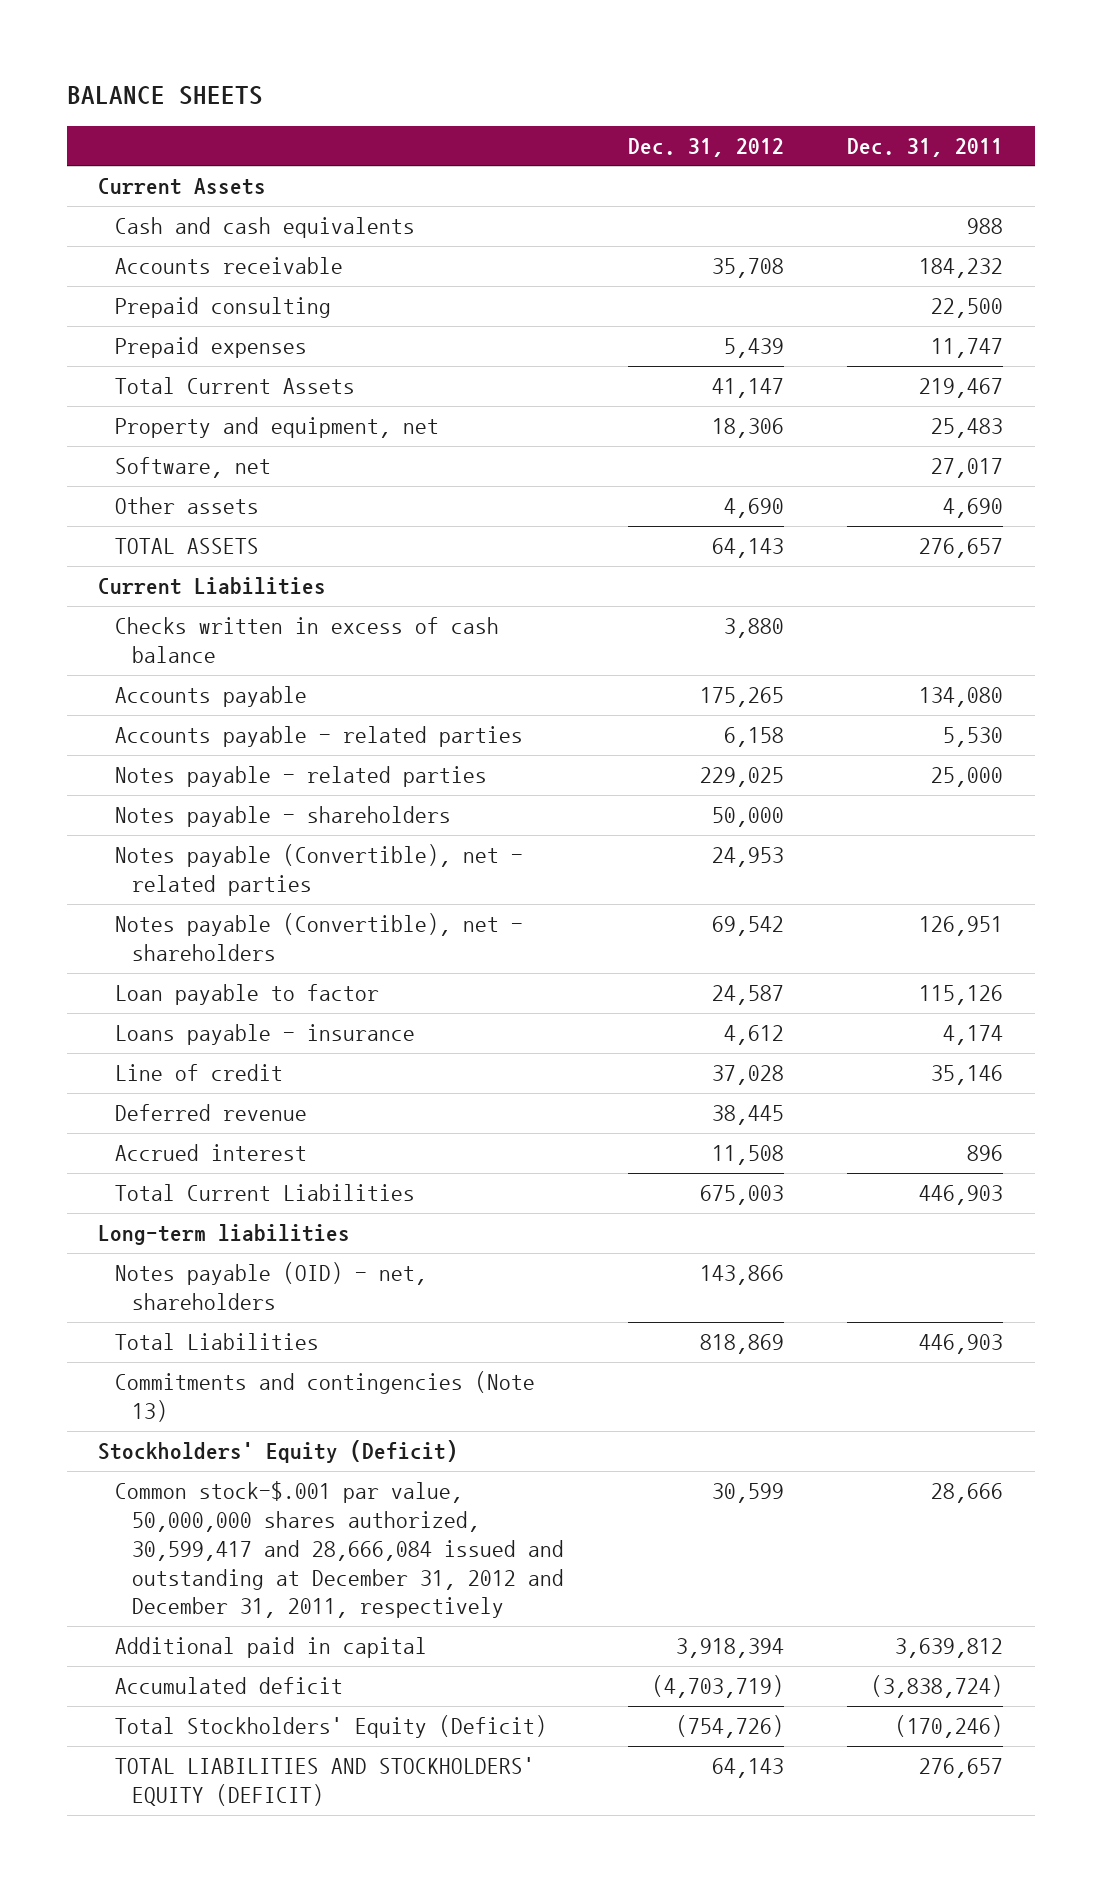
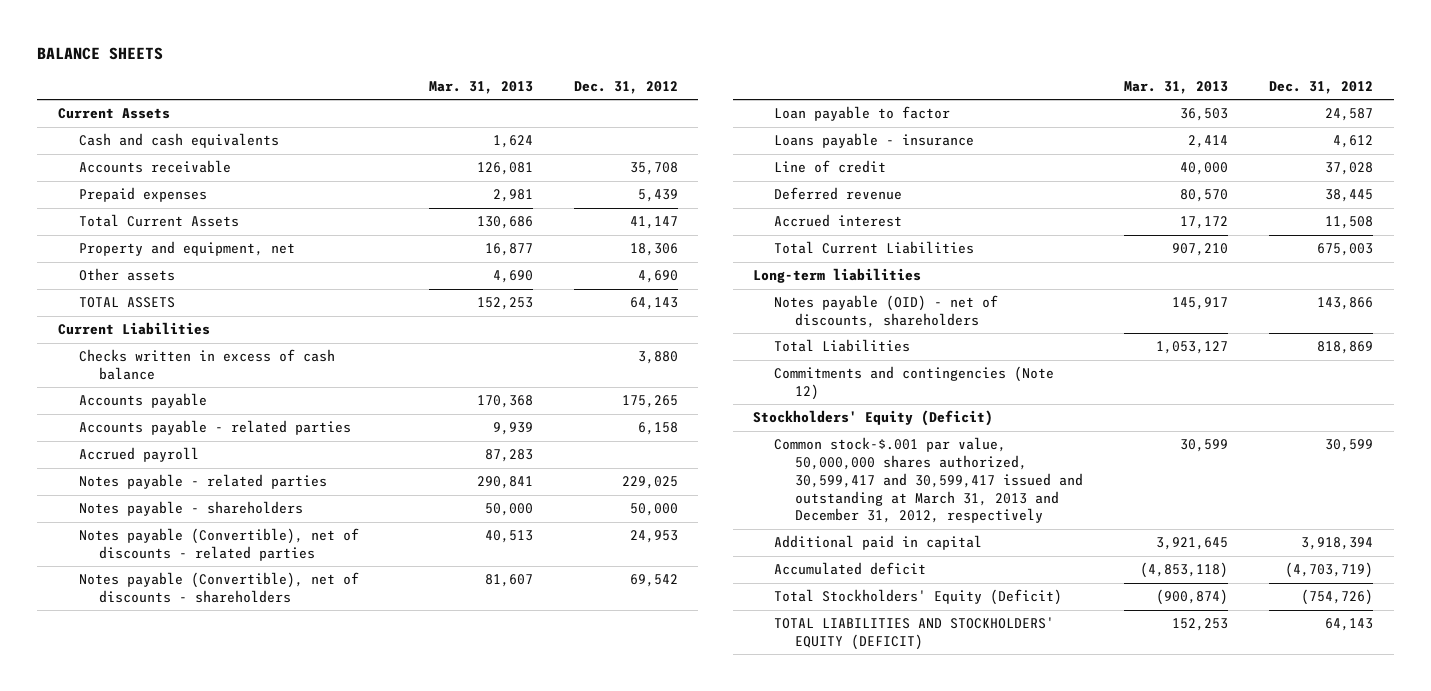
- | Dec. 31, 2012 | Dec. 31, 2011
+ | Mar. 31, 2013 | Dec. 31, 2012
- Prepaid consulting | | 22,500
- Software, net | | 27,017
+ Accrued payroll | 87,283 |
- Notes payable (Convertible), net - related parties | 24,953 |
- Notes payable (Convertible), net - shareholders | 69,542 | 126,951
+ Notes payable (Convertible), net of discounts - related parties | 40,513 | 24,953
+ Notes payable (Convertible), net of discounts - shareholders | 81,607 | 69,542
- Notes payable (OID) - net, shareholders | 143,866 |
+ Notes payable (OID) - net of discounts, shareholders | 145,917 | 143,866
- Commitments and contingencies (Note 13)
+ Commitments and contingencies (Note 12)
- Common stock-$.001 par value, 50,000,000 shares authorized, 30,599,417 and 28,666,084 issued and outstanding at December 31, 2012 and December 31, 2011, respectively | 30,599 | 28,666
+ Common stock-$.001 par value, 50,000,000 shares authorized, 30,599,417 and 30,599,417 issued and outstanding at March 31, 2013 and December 31, 2012, respectively | 30,599 | 30,599

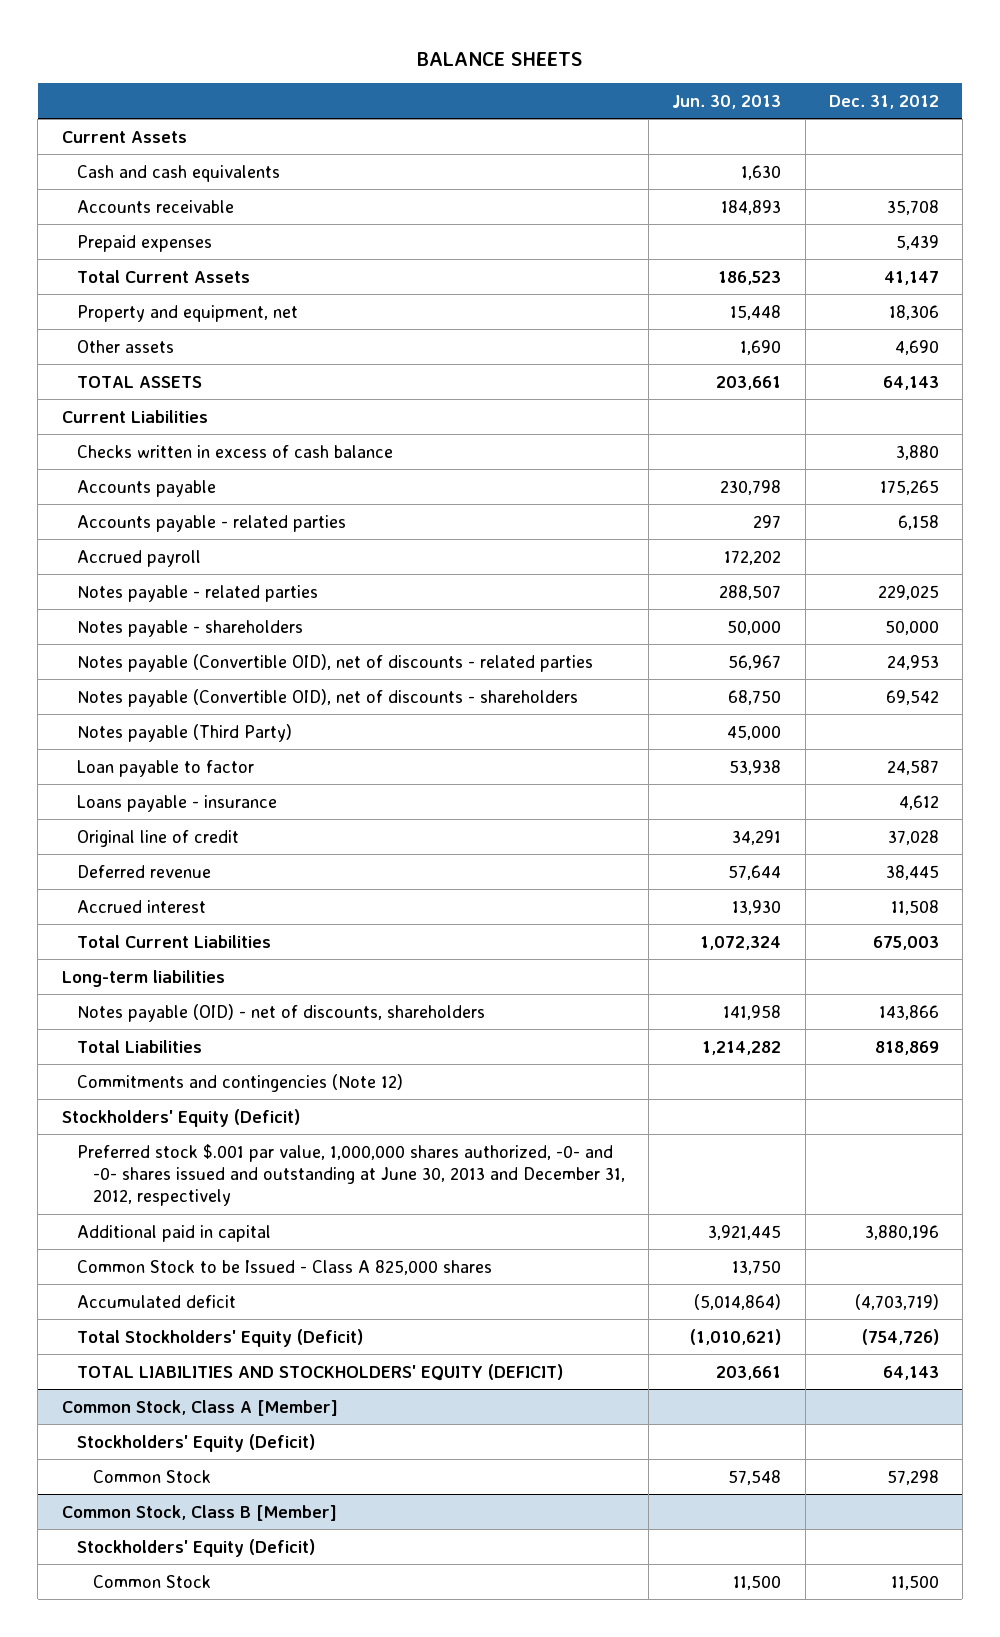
- | Mar. 31, 2013 | Dec. 31, 2012
+ | Jun. 30, 2013 | Dec. 31, 2012
- Notes payable (Convertible), net of discounts - related parties | 40,513 | 24,953
- Notes payable (Convertible), net of discounts - shareholders | 81,607 | 69,542
+ Notes payable (Convertible OID), net of discounts - related parties | 56,967 | 24,953
+ Notes payable (Convertible OID), net of discounts - shareholders | 68,750 | 69,542
+ Notes payable (Third Party) | 45,000 |
- Line of credit | 40,000 | 37,028
+ Original line of credit | 34,291 | 37,028
- Common stock-$.001 par value, 50,000,000 shares authorized, 30,599,417 and 30,599,417 issued and outstanding at March 31, 2013 and December 31, 2012, respectively | 30,599 | 30,599
- Additional paid in capital | 3,921,645 | 3,918,394
+ Preferred stock $.001 par value, 1,000,000 shares authorized, -0- and -0- shares issued and outstanding at June 30, 2013 and December 31, 2012, respectively
+ Additional paid in capital | 3,921,445 | 3,880,196
+ Common Stock to be Issued - Class A 825,000 shares | 13,750 |
+ Common Stock, Class A [Member]
+ Stockholders' Equity (Deficit)
+ Common Stock | 57,548 | 57,298
+ Common Stock, Class B [Member]
+ Stockholders' Equity (Deficit)
+ Common Stock | 11,500 | 11,500

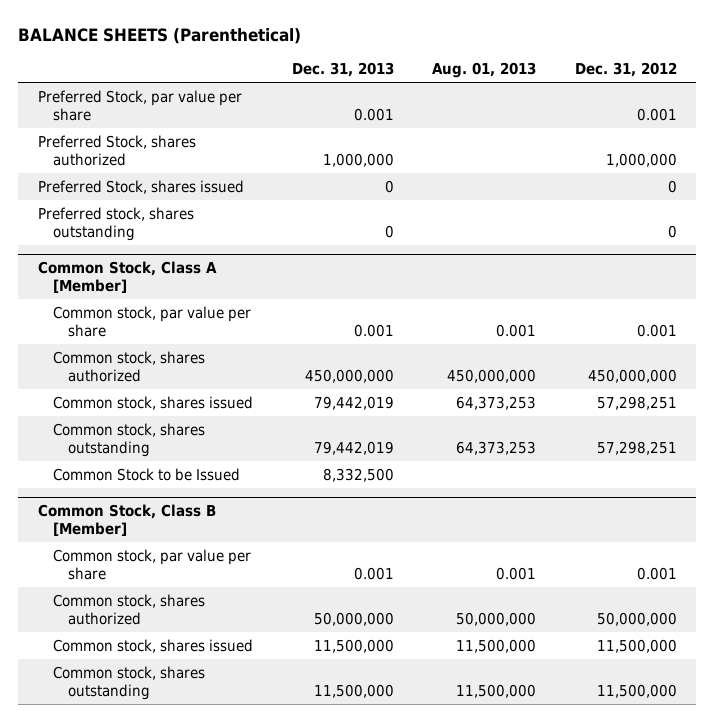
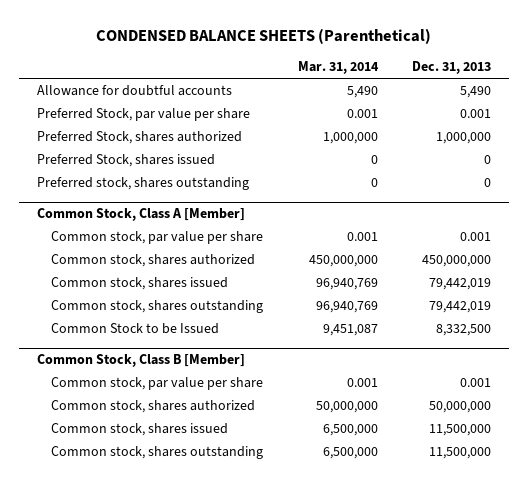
- BALANCE SHEETS (Parenthetical)
+ CONDENSED BALANCE SHEETS (Parenthetical)
- | Dec. 31, 2013 | Aug. 01, 2013 | Dec. 31, 2012
+ | Mar. 31, 2014 | Dec. 31, 2013
+ Allowance for doubtful accounts | 5,490 | 5,490

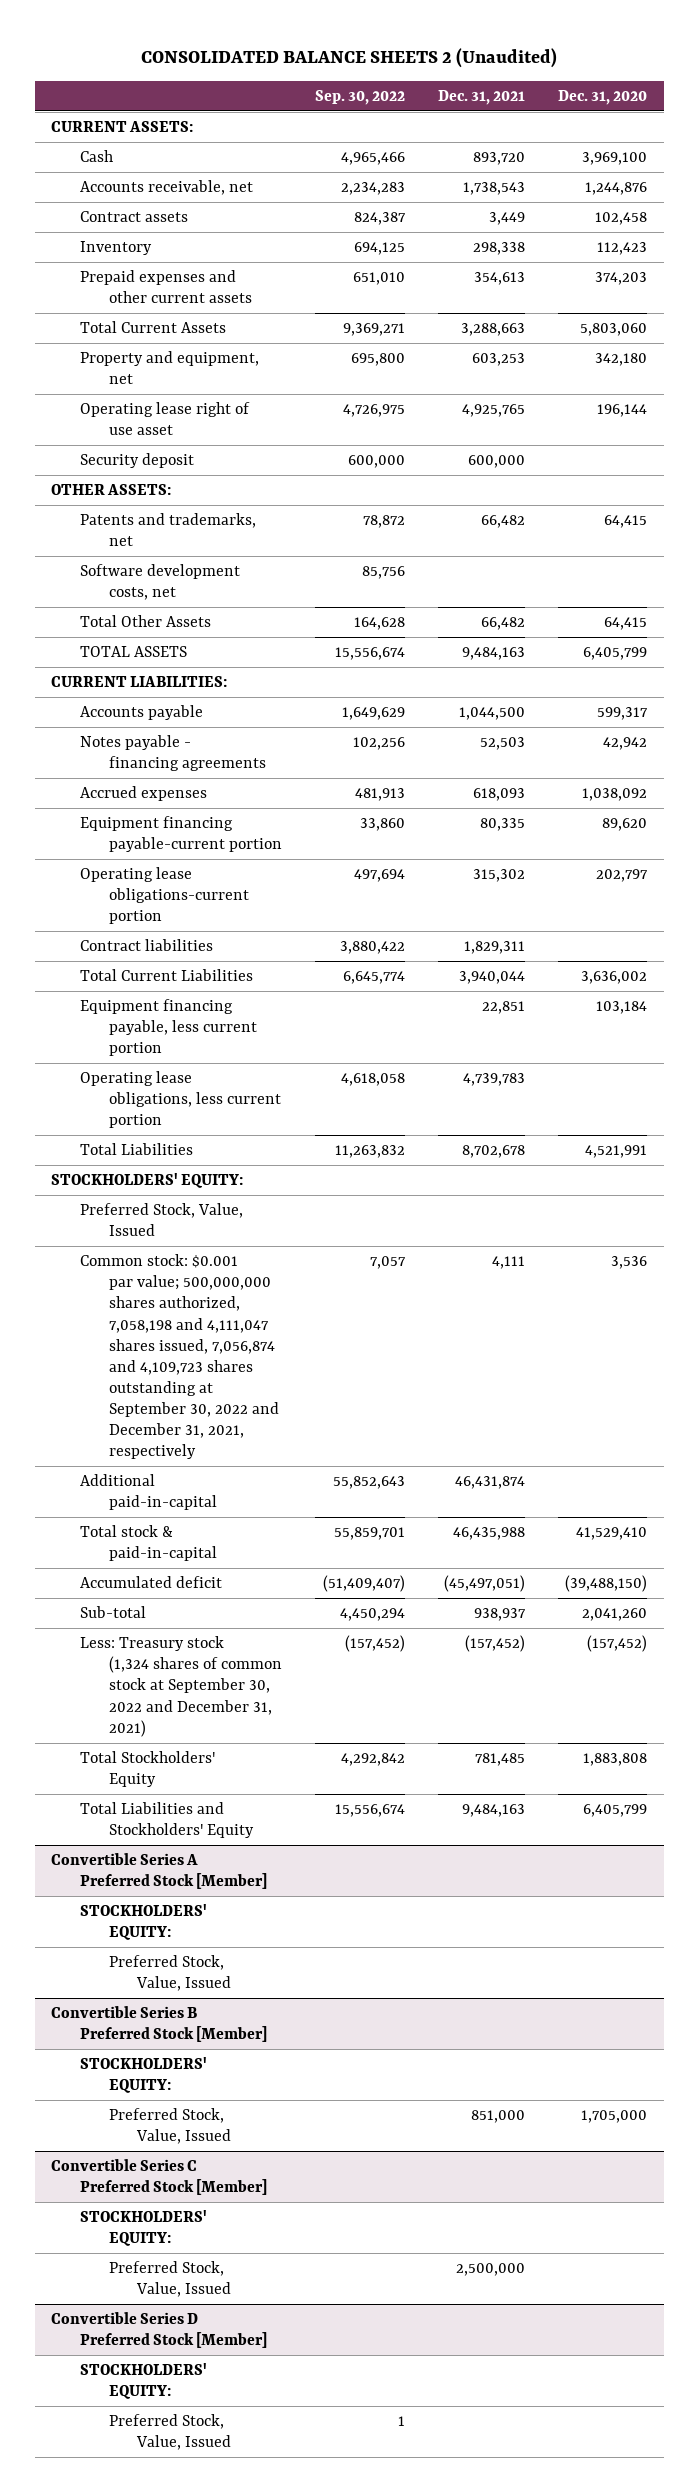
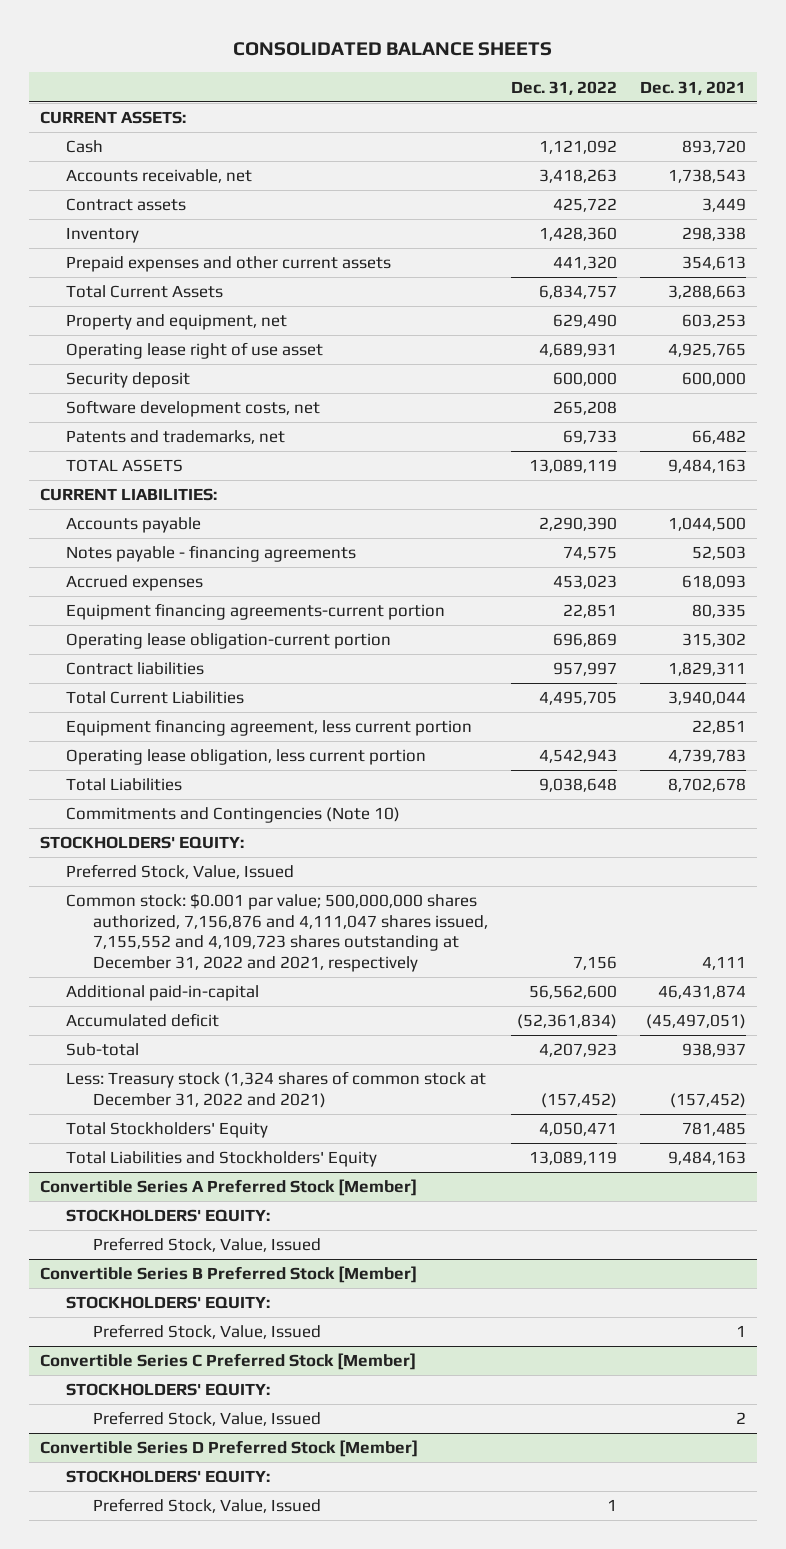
- CONSOLIDATED BALANCE SHEETS 2 (Unaudited)
+ CONSOLIDATED BALANCE SHEETS
- | Sep. 30, 2022 | Dec. 31, 2021 | Dec. 31, 2020
+ | Dec. 31, 2022 | Dec. 31, 2021
- OTHER ASSETS:
- Total Other Assets | 164,628 | 66,482 | 64,415
moved down: Patents and trademarks, net | 69,733 | 66,482
- Equipment financing payable-current portion | 33,860 | 80,335 | 89,620
- Operating lease obligations-current portion | 497,694 | 315,302 | 202,797
+ Equipment financing agreements-current portion | 22,851 | 80,335
+ Operating lease obligation-current portion | 696,869 | 315,302
- Equipment financing payable, less current portion | | 22,851 | 103,184
- Operating lease obligations, less current portion | 4,618,058 | 4,739,783 |
+ Equipment financing agreement, less current portion | | 22,851
+ Operating lease obligation, less current portion | 4,542,943 | 4,739,783
+ Commitments and Contingencies (Note 10)
- Common stock: $0.001 par value; 500,000,000 shares authorized, 7,058,198 and 4,111,047 shares issued, 7,056,874 and 4,109,723 shares outstanding at September 30, 2022 and December 31, 2021, respectively | 7,057 | 4,111 | 3,536
+ Common stock: $0.001 par value; 500,000,000 shares authorized, 7,156,876 and 4,111,047 shares issued, 7,155,552 and 4,109,723 shares outstanding at December 31, 2022 and 2021, respectively | 7,156 | 4,111
- Total stock & paid-in-capital | 55,859,701 | 46,435,988 | 41,529,410
- Less: Treasury stock (1,324 shares of common stock at September 30, 2022 and December 31, 2021) | (157,452) | (157,452) | (157,452)
+ Less: Treasury stock (1,324 shares of common stock at December 31, 2022 and 2021) | (157,452) | (157,452)
@ Convertible Series B Preferred Stock [Member]
- Preferred Stock, Value, Issued | | 851,000 | 1,705,000
+ Preferred Stock, Value, Issued | | 1
@ Convertible Series C Preferred Stock [Member]
- Preferred Stock, Value, Issued | | 2,500,000 |
+ Preferred Stock, Value, Issued | | 2

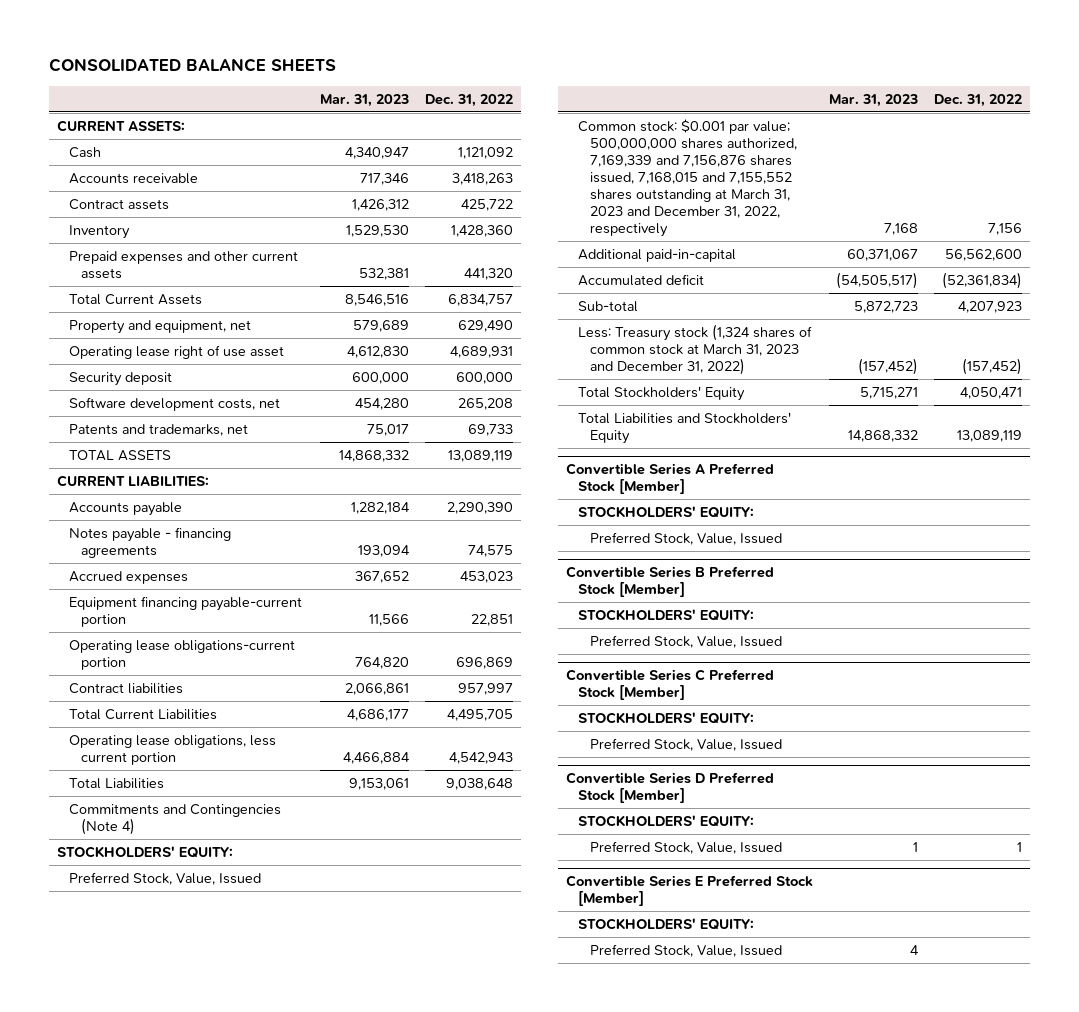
- | Dec. 31, 2022 | Dec. 31, 2021
+ | Mar. 31, 2023 | Dec. 31, 2022
- Accounts receivable, net | 3,418,263 | 1,738,543
+ Accounts receivable | 717,346 | 3,418,263
- Equipment financing agreements-current portion | 22,851 | 80,335
- Operating lease obligation-current portion | 696,869 | 315,302
+ Equipment financing payable-current portion | 11,566 | 22,851
+ Operating lease obligations-current portion | 764,820 | 696,869
- Equipment financing agreement, less current portion | | 22,851
- Operating lease obligation, less current portion | 4,542,943 | 4,739,783
+ Operating lease obligations, less current portion | 4,466,884 | 4,542,943
- Commitments and Contingencies (Note 10)
+ Commitments and Contingencies (Note 4)
- Common stock: $0.001 par value; 500,000,000 shares authorized, 7,156,876 and 4,111,047 shares issued, 7,155,552 and 4,109,723 shares outstanding at December 31, 2022 and 2021, respectively | 7,156 | 4,111
+ Common stock: $0.001 par value; 500,000,000 shares authorized, 7,169,339 and 7,156,876 shares issued, 7,168,015 and 7,155,552 shares outstanding at March 31, 2023 and December 31, 2022, respectively | 7,168 | 7,156
- Less: Treasury stock (1,324 shares of common stock at December 31, 2022 and 2021) | (157,452) | (157,452)
+ Less: Treasury stock (1,324 shares of common stock at March 31, 2023 and December 31, 2022) | (157,452) | (157,452)
+ Convertible Series E Preferred Stock [Member]
+ STOCKHOLDERS' EQUITY:
+ Preferred Stock, Value, Issued | 4 |

